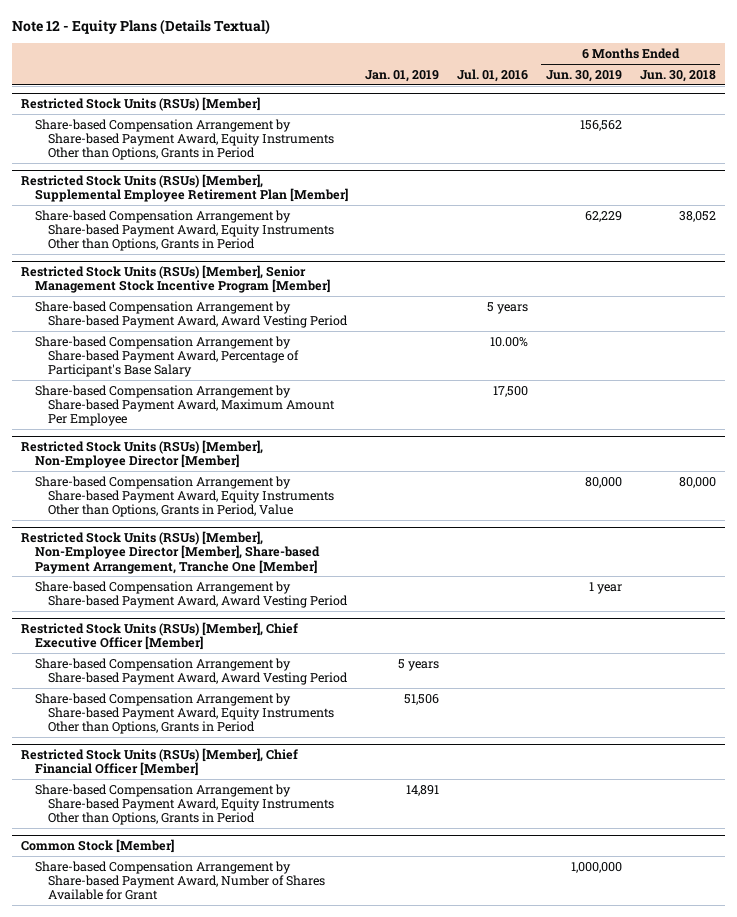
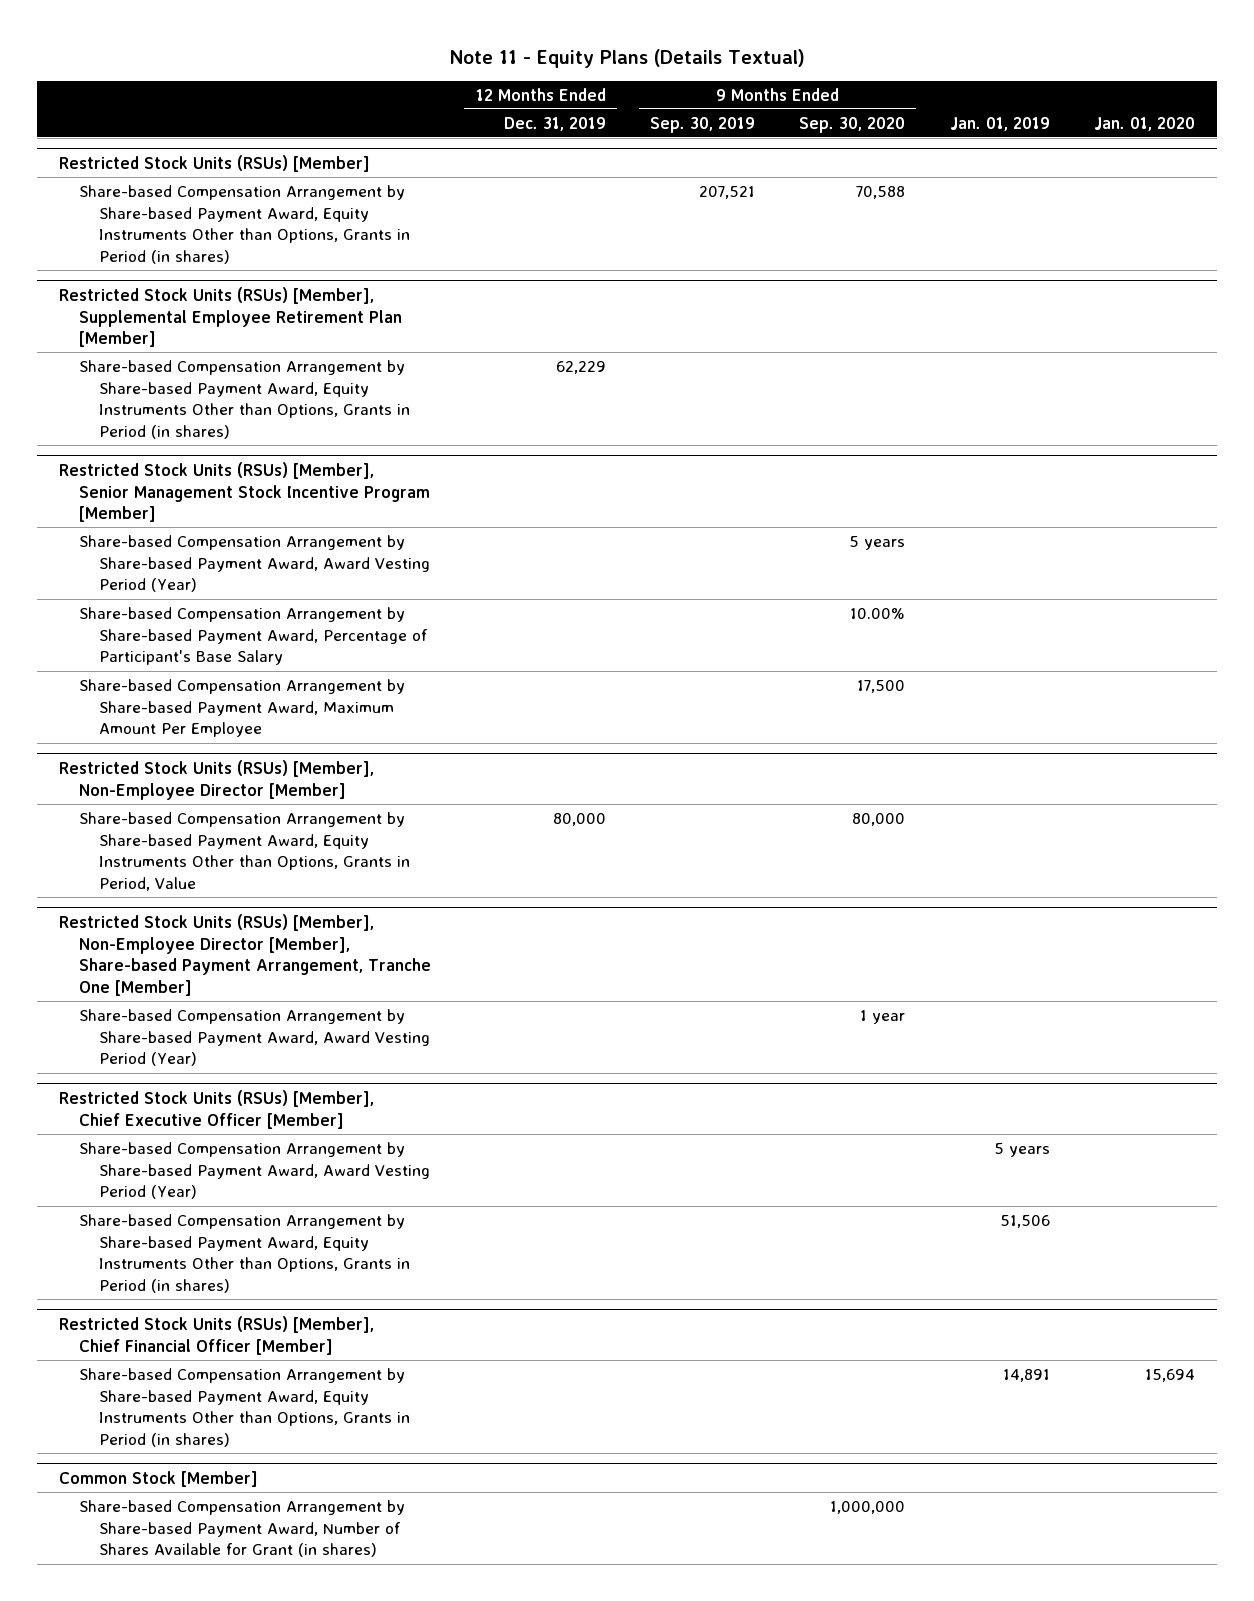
- Note 12 - Equity Plans (Details Textual)
+ Note 11 - Equity Plans (Details Textual)
- | Jan. 01, 2019 | Jul. 01, 2016 | 6 Months Ended Jun. 30, 2019 | 6 Months Ended Jun. 30, 2018
+ | 12 Months Ended Dec. 31, 2019 | 9 Months Ended Sep. 30, 2019 | 9 Months Ended Sep. 30, 2020 | Jan. 01, 2019 | Jan. 01, 2020
@ Restricted Stock Units (RSUs) [Member]
- Share-based Compensation Arrangement by Share-based Payment Award, Equity Instruments Other than Options, Grants in Period | | | 156,562 |
+ Share-based Compensation Arrangement by Share-based Payment Award, Equity Instruments Other than Options, Grants in Period (in shares) | | 207,521 | 70,588 | |
@ Restricted Stock Units (RSUs) [Member], Supplemental Employee Retirement Plan [Member]
- Share-based Compensation Arrangement by Share-based Payment Award, Equity Instruments Other than Options, Grants in Period | | | 62,229 | 38,052
+ Share-based Compensation Arrangement by Share-based Payment Award, Equity Instruments Other than Options, Grants in Period (in shares) | 62,229 | | | |
@ Restricted Stock Units (RSUs) [Member], Senior Management Stock Incentive Program [Member]
- Share-based Compensation Arrangement by Share-based Payment Award, Award Vesting Period | | 5 years | |
+ Share-based Compensation Arrangement by Share-based Payment Award, Award Vesting Period (Year) | | | 5 years | |
@ Restricted Stock Units (RSUs) [Member], Non-Employee Director [Member], Share-based Payment Arrangement, Tranche One [Member]
- Share-based Compensation Arrangement by Share-based Payment Award, Award Vesting Period | | | 1 year |
+ Share-based Compensation Arrangement by Share-based Payment Award, Award Vesting Period (Year) | | | 1 year | |
@ Restricted Stock Units (RSUs) [Member], Chief Executive Officer [Member]
- Share-based Compensation Arrangement by Share-based Payment Award, Award Vesting Period | 5 years | | |
- Share-based Compensation Arrangement by Share-based Payment Award, Equity Instruments Other than Options, Grants in Period | 51,506 | | |
+ Share-based Compensation Arrangement by Share-based Payment Award, Award Vesting Period (Year) | | | | 5 years |
+ Share-based Compensation Arrangement by Share-based Payment Award, Equity Instruments Other than Options, Grants in Period (in shares) | | | | 51,506 |
@ Restricted Stock Units (RSUs) [Member], Chief Financial Officer [Member]
- Share-based Compensation Arrangement by Share-based Payment Award, Equity Instruments Other than Options, Grants in Period | 14,891 | | |
+ Share-based Compensation Arrangement by Share-based Payment Award, Equity Instruments Other than Options, Grants in Period (in shares) | | | | 14,891 | 15,694
@ Common Stock [Member]
- Share-based Compensation Arrangement by Share-based Payment Award, Number of Shares Available for Grant | | | 1,000,000 |
+ Share-based Compensation Arrangement by Share-based Payment Award, Number of Shares Available for Grant (in shares) | | | 1,000,000 | |

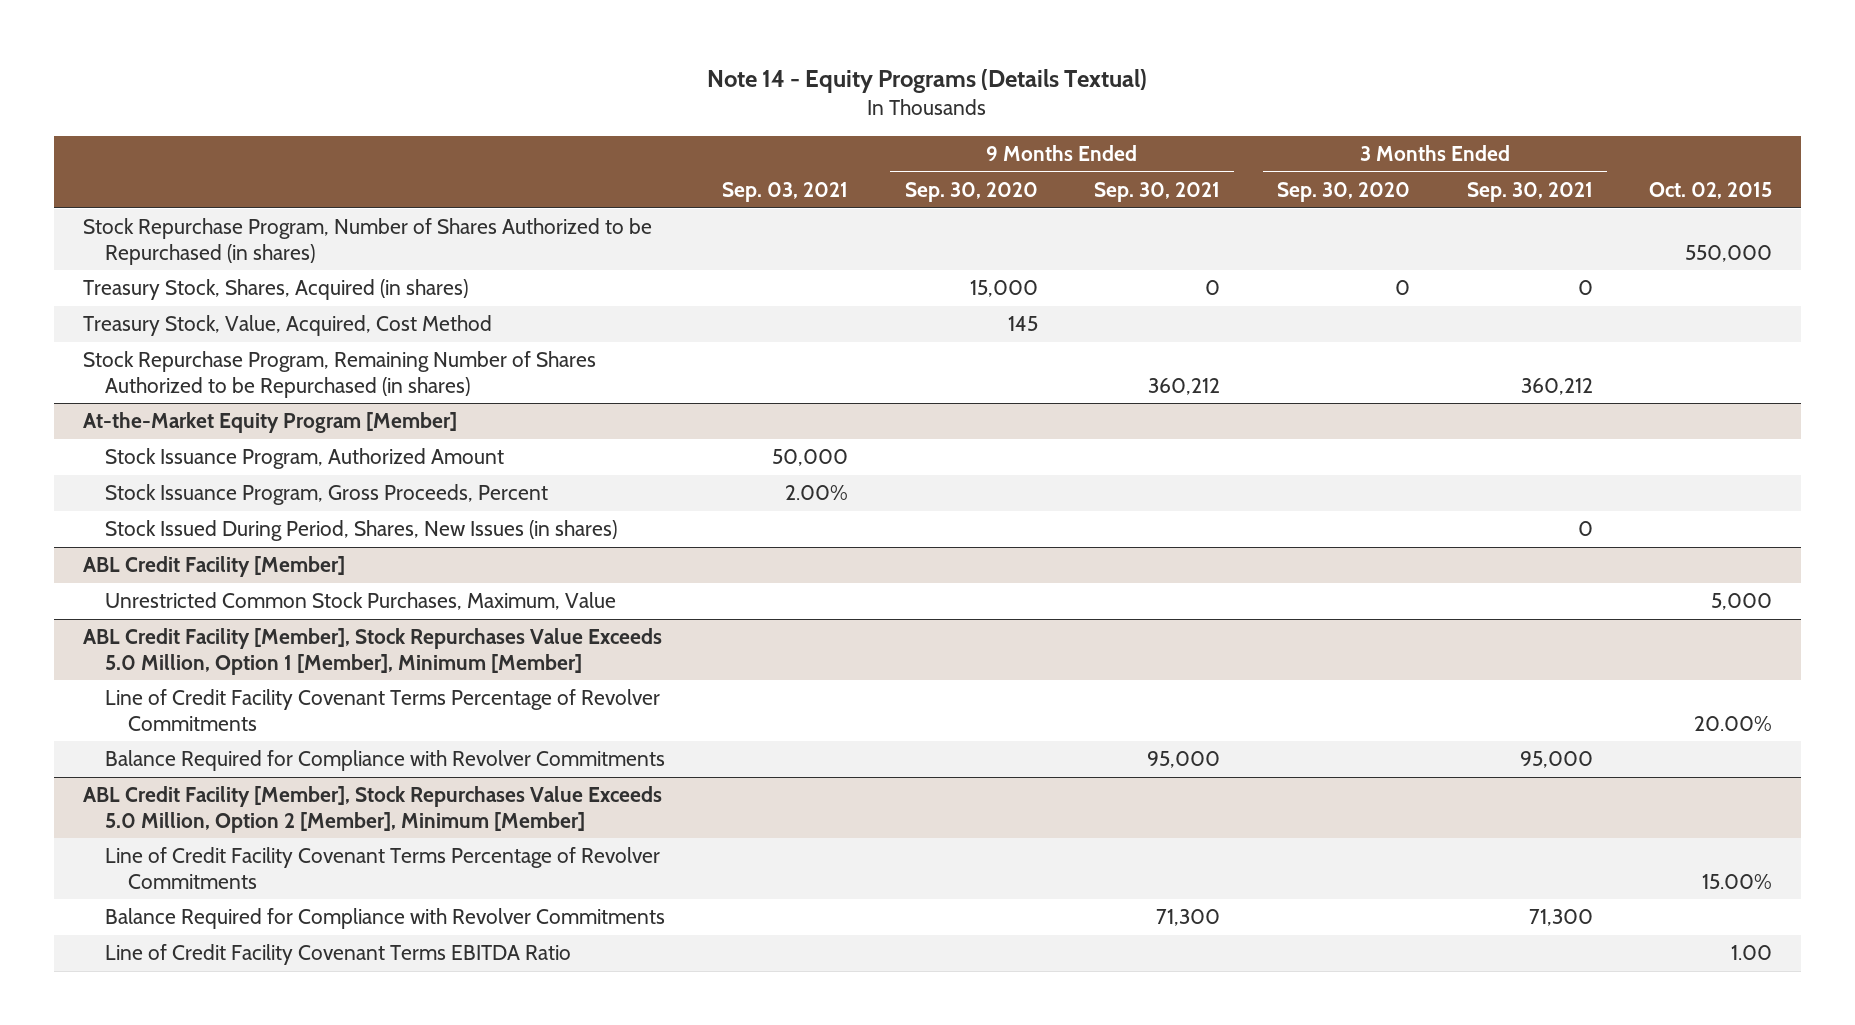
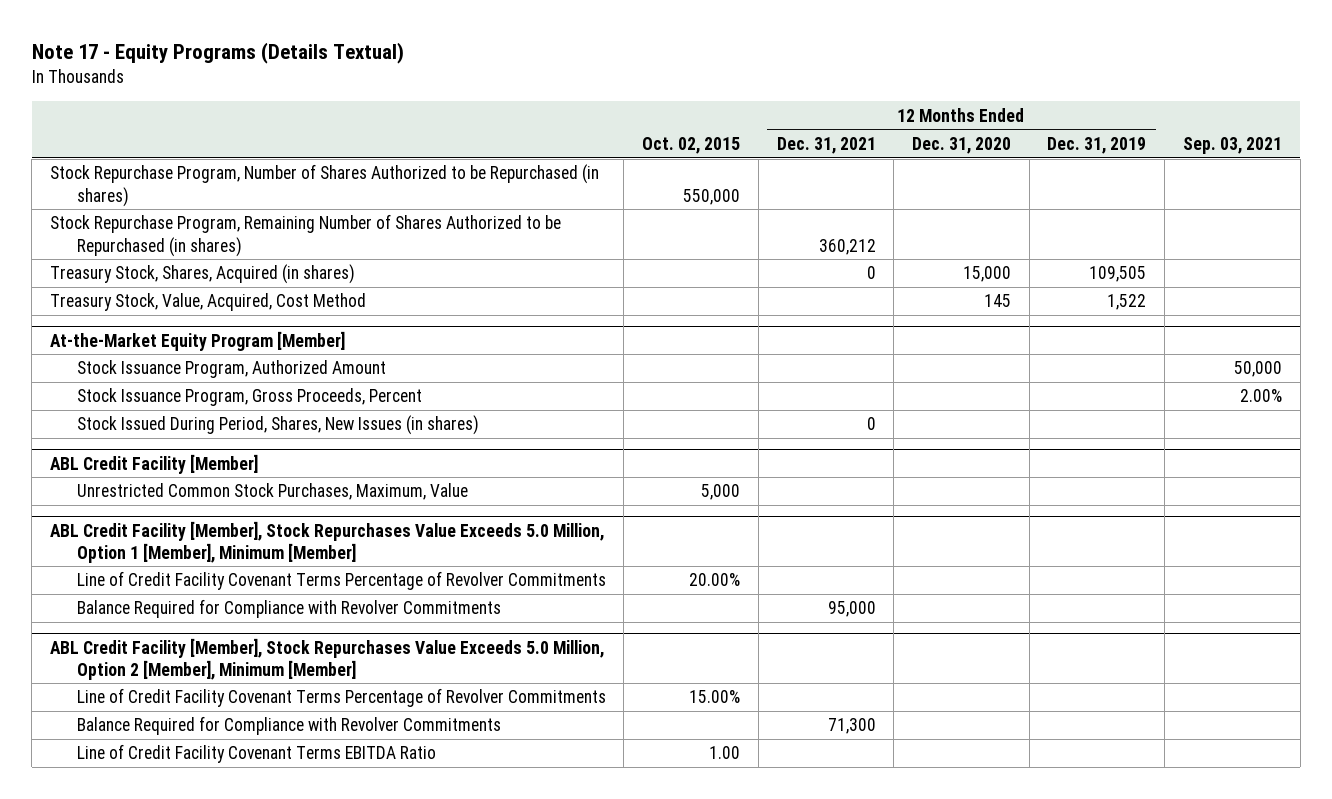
- Note 14 - Equity Programs (Details Textual)
+ Note 17 - Equity Programs (Details Textual)
- | Sep. 03, 2021 | 9 Months Ended Sep. 30, 2020 | 9 Months Ended Sep. 30, 2021 | 3 Months Ended Sep. 30, 2020 | 3 Months Ended Sep. 30, 2021 | Oct. 02, 2015
+ | Oct. 02, 2015 | 12 Months Ended Dec. 31, 2021 | 12 Months Ended Dec. 31, 2020 | 12 Months Ended Dec. 31, 2019 | Sep. 03, 2021
moved up: Stock Repurchase Program, Remaining Number of Shares Authorized to be Repurchased (in shares) | | 360,212 | | |

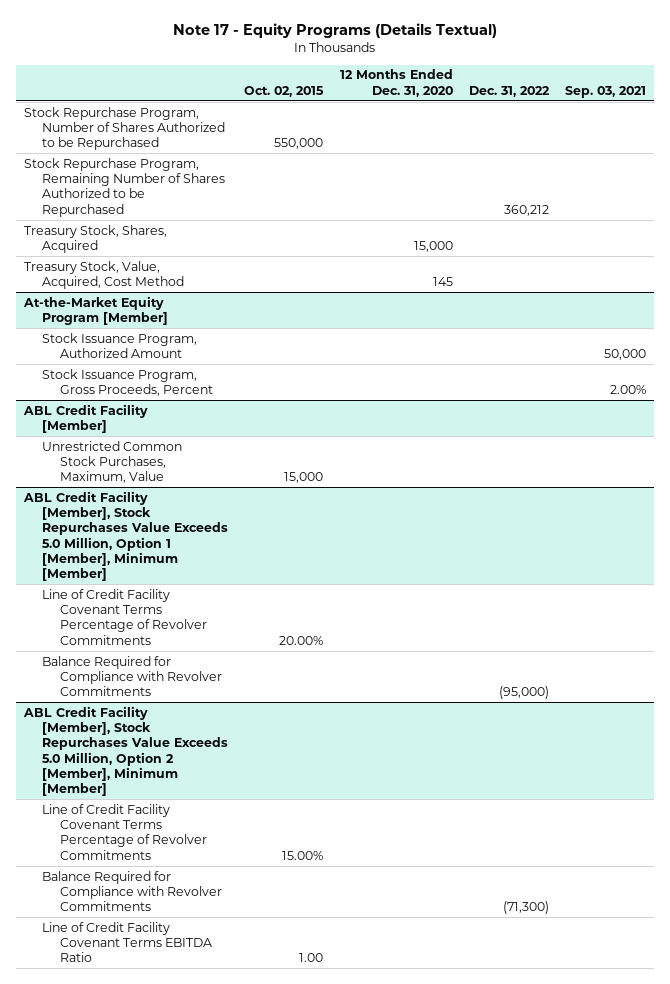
- | Oct. 02, 2015 | 12 Months Ended Dec. 31, 2021 | 12 Months Ended Dec. 31, 2020 | 12 Months Ended Dec. 31, 2019 | Sep. 03, 2021
+ | Oct. 02, 2015 | 12 Months Ended Dec. 31, 2020 | Dec. 31, 2022 | Sep. 03, 2021
- Stock Repurchase Program, Number of Shares Authorized to be Repurchased (in shares) | 550,000 | | | |
- Stock Repurchase Program, Remaining Number of Shares Authorized to be Repurchased (in shares) | | 360,212 | | |
- Treasury Stock, Shares, Acquired (in shares) | | 0 | 15,000 | 109,505 |
+ Stock Repurchase Program, Number of Shares Authorized to be Repurchased | 550,000 | | |
+ Stock Repurchase Program, Remaining Number of Shares Authorized to be Repurchased | | | 360,212 |
+ Treasury Stock, Shares, Acquired | | 15,000 | |
@ At-the-Market Equity Program [Member]
- Stock Issued During Period, Shares, New Issues (in shares) | | 0 | | |
@ ABL Credit Facility [Member]
- Unrestricted Common Stock Purchases, Maximum, Value | 5,000 | | | |
+ Unrestricted Common Stock Purchases, Maximum, Value | 15,000 | | |

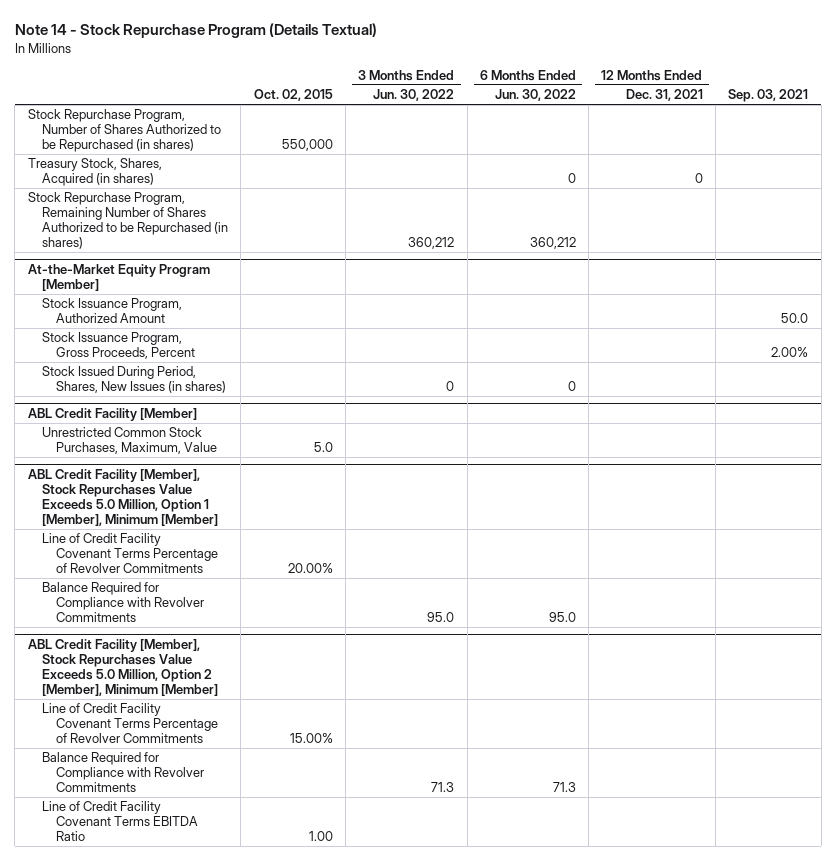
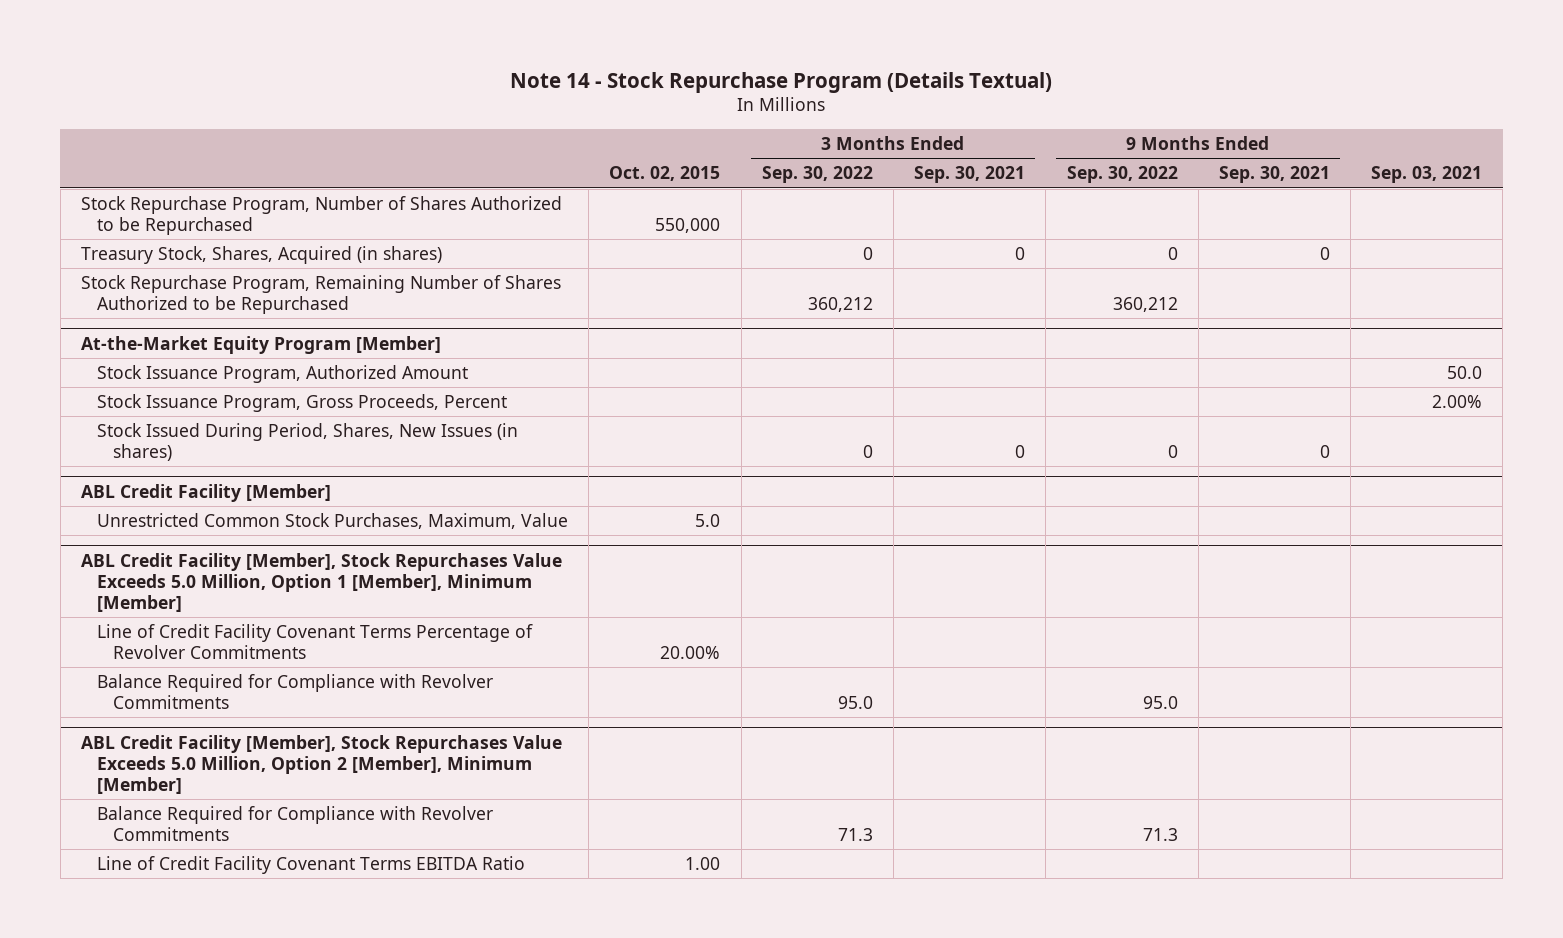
- | Oct. 02, 2015 | 3 Months Ended Jun. 30, 2022 | 6 Months Ended Jun. 30, 2022 | 12 Months Ended Dec. 31, 2021 | Sep. 03, 2021
+ | Oct. 02, 2015 | 3 Months Ended Sep. 30, 2022 | 3 Months Ended Sep. 30, 2021 | 9 Months Ended Sep. 30, 2022 | 9 Months Ended Sep. 30, 2021 | Sep. 03, 2021
- Stock Repurchase Program, Number of Shares Authorized to be Repurchased (in shares) | 550,000 | | | |
+ Stock Repurchase Program, Number of Shares Authorized to be Repurchased | 550,000 | | | | |
- Stock Repurchase Program, Remaining Number of Shares Authorized to be Repurchased (in shares) | | 360,212 | 360,212 | |
+ Stock Repurchase Program, Remaining Number of Shares Authorized to be Repurchased | | 360,212 | | 360,212 | |
@ ABL Credit Facility [Member], Stock Repurchases Value Exceeds 5.0 Million, Option 2 [Member], Minimum [Member]
- Line of Credit Facility Covenant Terms Percentage of Revolver Commitments | 15.00% | | | |

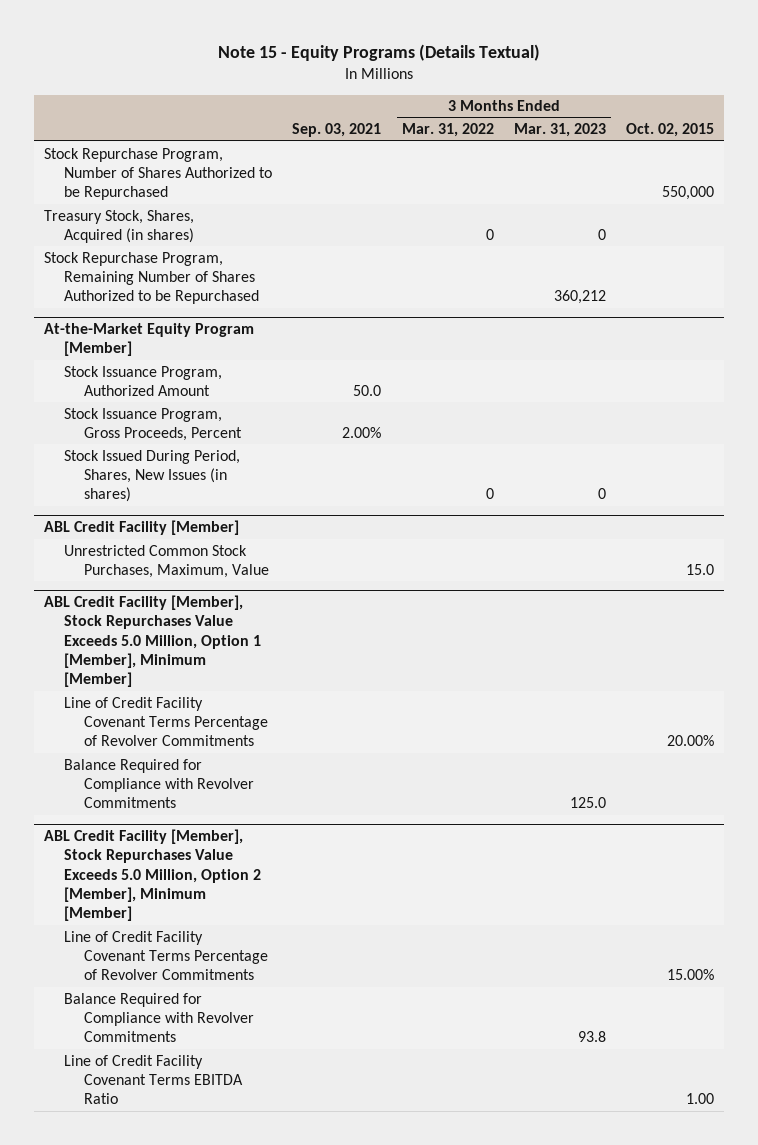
- Note 14 - Stock Repurchase Program (Details Textual)
+ Note 15 - Equity Programs (Details Textual)
- | Oct. 02, 2015 | 3 Months Ended Sep. 30, 2022 | 3 Months Ended Sep. 30, 2021 | 9 Months Ended Sep. 30, 2022 | 9 Months Ended Sep. 30, 2021 | Sep. 03, 2021
+ | Sep. 03, 2021 | 3 Months Ended Mar. 31, 2022 | 3 Months Ended Mar. 31, 2023 | Oct. 02, 2015
@ ABL Credit Facility [Member]
- Unrestricted Common Stock Purchases, Maximum, Value | 5.0 | | | | |
+ Unrestricted Common Stock Purchases, Maximum, Value | | | | 15.0
@ ABL Credit Facility [Member], Stock Repurchases Value Exceeds 5.0 Million, Option 2 [Member], Minimum [Member]
+ Line of Credit Facility Covenant Terms Percentage of Revolver Commitments | | | | 15.00%

